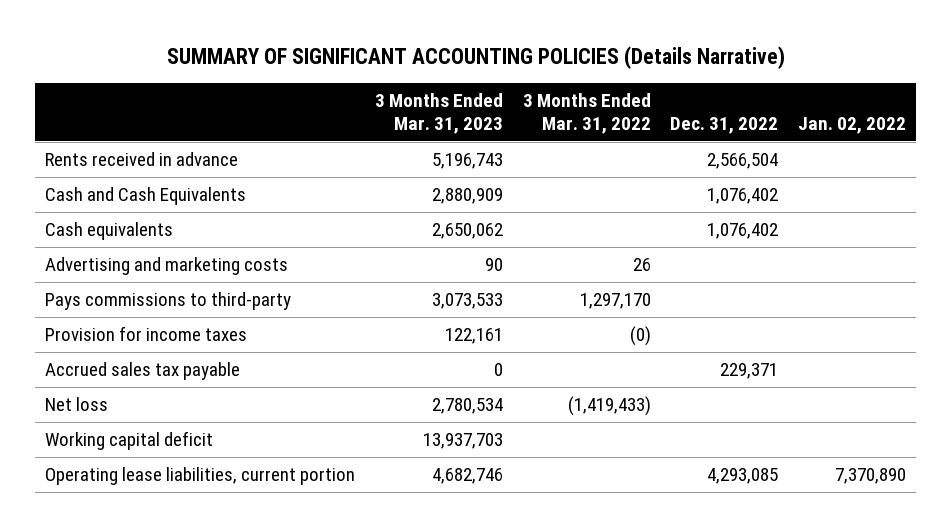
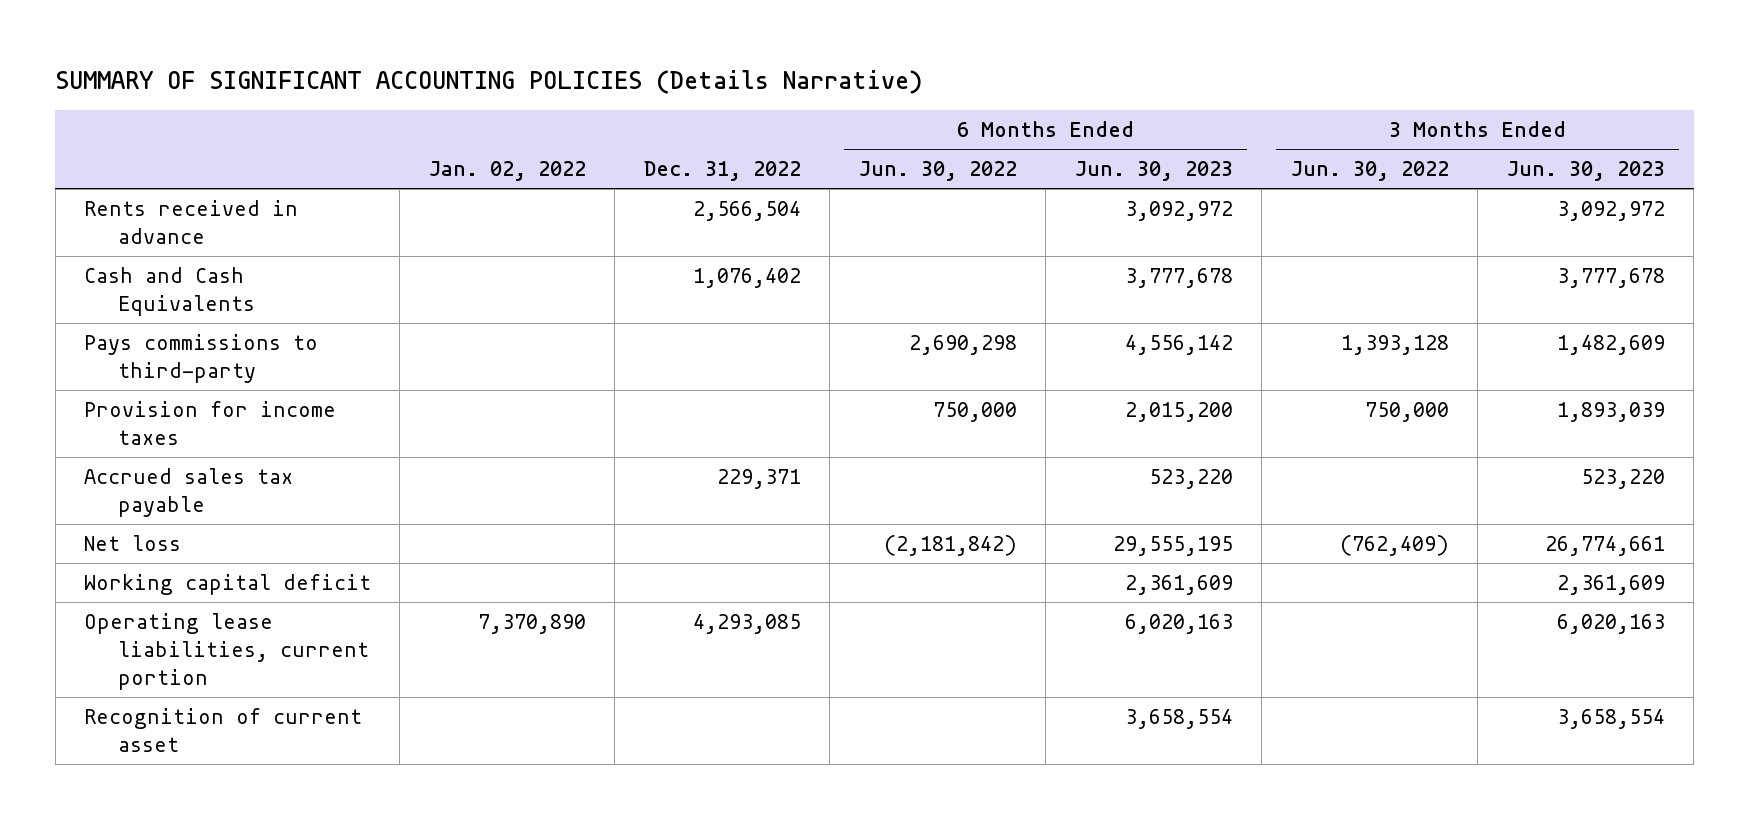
- | 3 Months Ended Mar. 31, 2023 | 3 Months Ended Mar. 31, 2022 | Dec. 31, 2022 | Jan. 02, 2022
+ | Jan. 02, 2022 | Dec. 31, 2022 | 6 Months Ended Jun. 30, 2022 | 6 Months Ended Jun. 30, 2023 | 3 Months Ended Jun. 30, 2022 | 3 Months Ended Jun. 30, 2023
- Cash equivalents | 2,650,062 | | 1,076,402 |
- Advertising and marketing costs | 90 | 26 | |
+ Recognition of current asset | | | | 3,658,554 | | 3,658,554

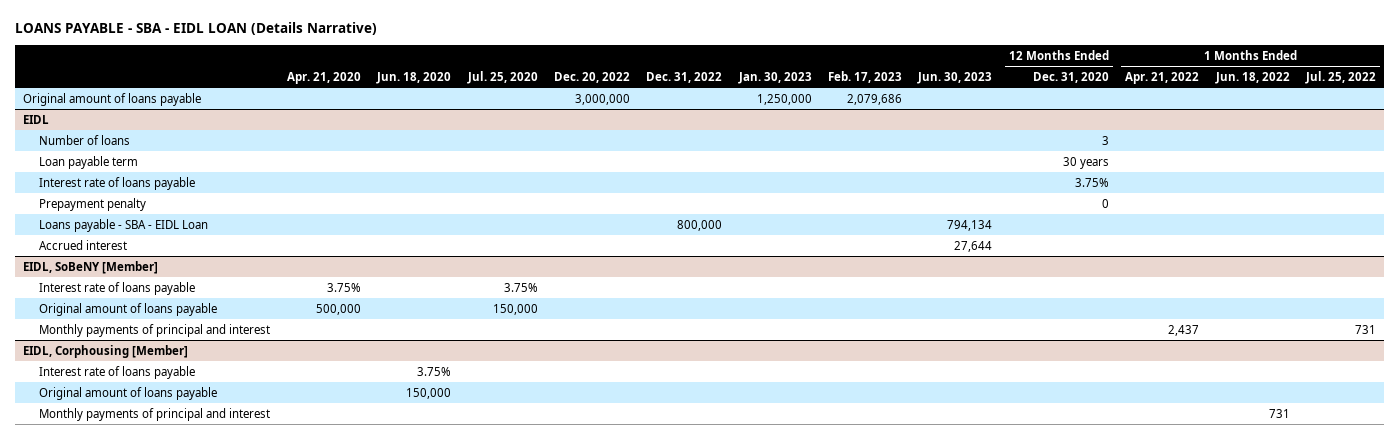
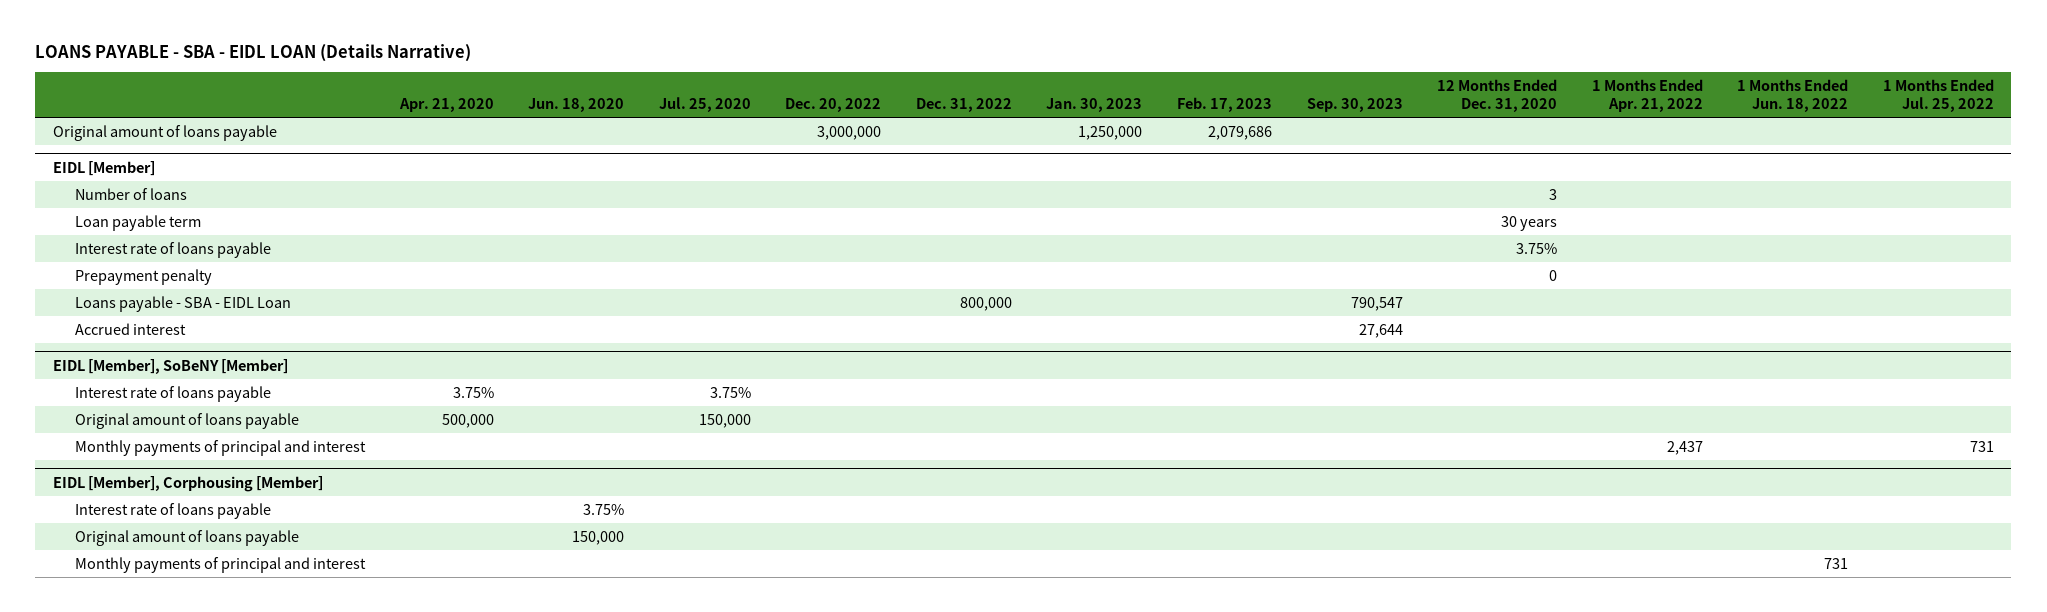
- | Apr. 21, 2020 | Jun. 18, 2020 | Jul. 25, 2020 | Dec. 20, 2022 | Dec. 31, 2022 | Jan. 30, 2023 | Feb. 17, 2023 | Jun. 30, 2023 | 12 Months Ended Dec. 31, 2020 | 1 Months Ended Apr. 21, 2022 | 1 Months Ended Jun. 18, 2022 | 1 Months Ended Jul. 25, 2022
+ | Apr. 21, 2020 | Jun. 18, 2020 | Jul. 25, 2020 | Dec. 20, 2022 | Dec. 31, 2022 | Jan. 30, 2023 | Feb. 17, 2023 | Sep. 30, 2023 | 12 Months Ended Dec. 31, 2020 | 1 Months Ended Apr. 21, 2022 | 1 Months Ended Jun. 18, 2022 | 1 Months Ended Jul. 25, 2022
- EIDL
+ EIDL [Member]
- EIDL, SoBeNY [Member]
+ EIDL [Member], SoBeNY [Member]
- EIDL, Corphousing [Member]
+ EIDL [Member], Corphousing [Member]

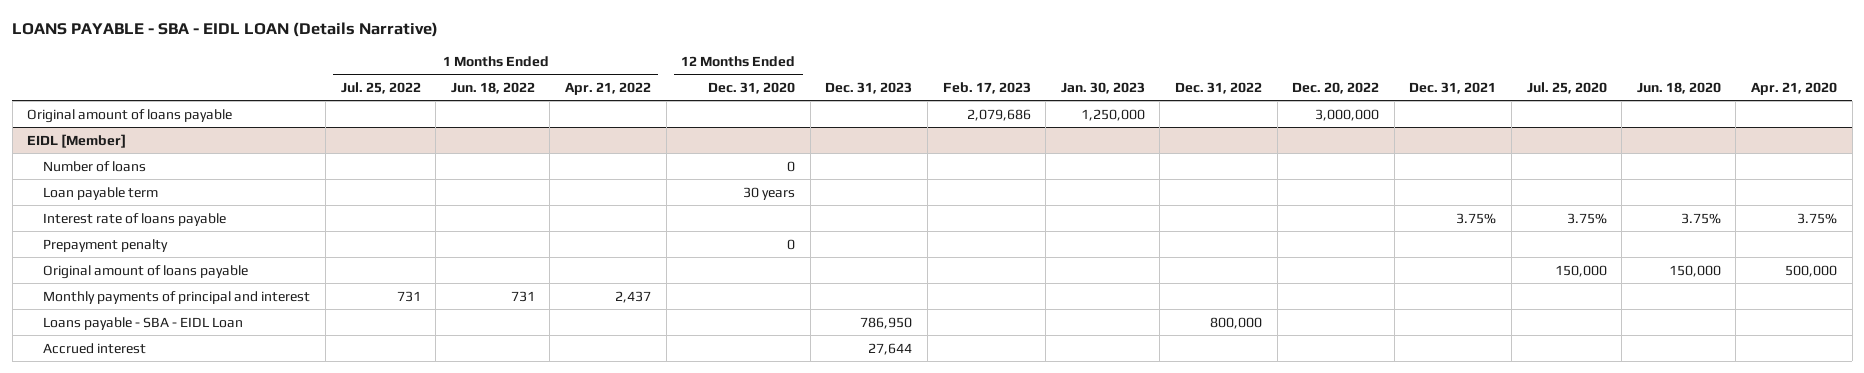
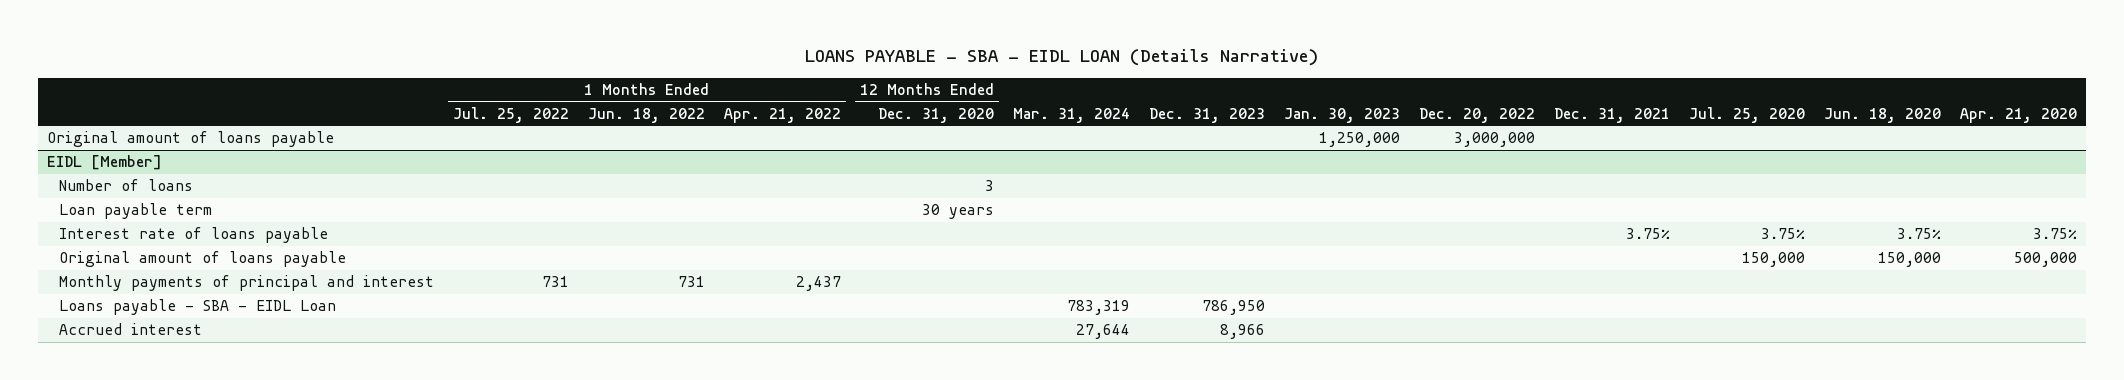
- | 1 Months Ended Jul. 25, 2022 | 1 Months Ended Jun. 18, 2022 | 1 Months Ended Apr. 21, 2022 | 12 Months Ended Dec. 31, 2020 | Dec. 31, 2023 | Feb. 17, 2023 | Jan. 30, 2023 | Dec. 31, 2022 | Dec. 20, 2022 | Dec. 31, 2021 | Jul. 25, 2020 | Jun. 18, 2020 | Apr. 21, 2020
+ | 1 Months Ended Jul. 25, 2022 | 1 Months Ended Jun. 18, 2022 | 1 Months Ended Apr. 21, 2022 | 12 Months Ended Dec. 31, 2020 | Mar. 31, 2024 | Dec. 31, 2023 | Jan. 30, 2023 | Dec. 20, 2022 | Dec. 31, 2021 | Jul. 25, 2020 | Jun. 18, 2020 | Apr. 21, 2020
@ EIDL [Member]
- Number of loans | | | | 0 | | | | | | | | |
+ Number of loans | | | | 3 | | | | | | | |
- Prepayment penalty | | | | 0 | | | | | | | | |
- Accrued interest | | | | | 27,644 | | | | | | | |
+ Accrued interest | | | | | 27,644 | 8,966 | | | | | |

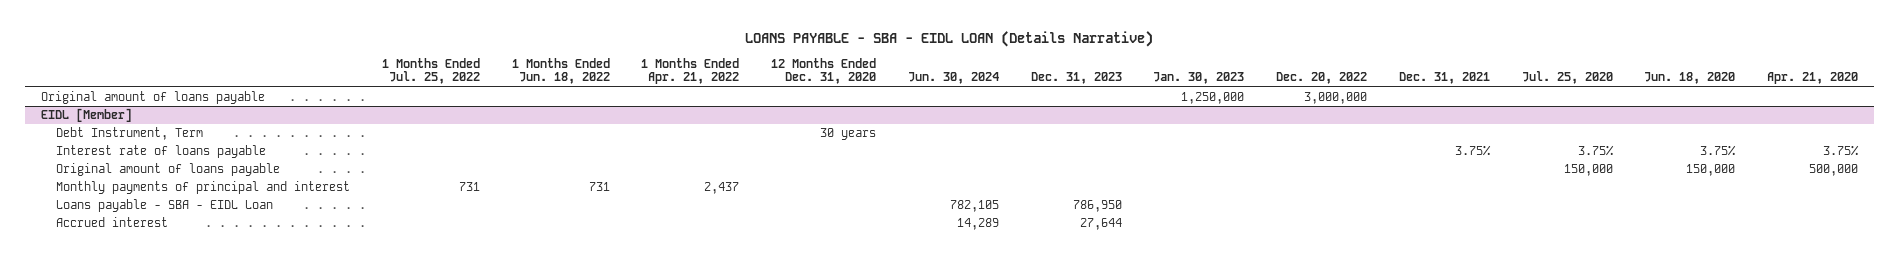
- | 1 Months Ended Jul. 25, 2022 | 1 Months Ended Jun. 18, 2022 | 1 Months Ended Apr. 21, 2022 | 12 Months Ended Dec. 31, 2020 | Mar. 31, 2024 | Dec. 31, 2023 | Jan. 30, 2023 | Dec. 20, 2022 | Dec. 31, 2021 | Jul. 25, 2020 | Jun. 18, 2020 | Apr. 21, 2020
+ | 1 Months Ended Jul. 25, 2022 | 1 Months Ended Jun. 18, 2022 | 1 Months Ended Apr. 21, 2022 | 12 Months Ended Dec. 31, 2020 | Jun. 30, 2024 | Dec. 31, 2023 | Jan. 30, 2023 | Dec. 20, 2022 | Dec. 31, 2021 | Jul. 25, 2020 | Jun. 18, 2020 | Apr. 21, 2020
@ EIDL [Member]
- Number of loans | | | | 3 | | | | | | | |
- Loan payable term | | | | 30 years | | | | | | | |
+ Debt Instrument, Term | | | | 30 years | | | | | | | |
- Accrued interest | | | | | 27,644 | 8,966 | | | | | |
+ Accrued interest | | | | | 14,289 | 27,644 | | | | | |

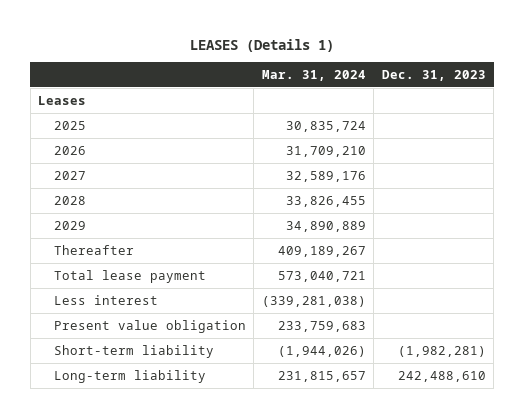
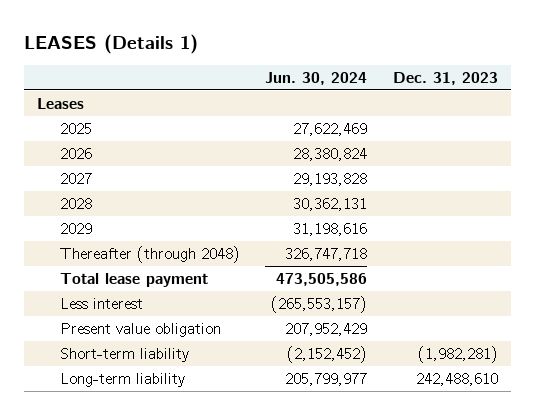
- | Mar. 31, 2024 | Dec. 31, 2023
+ | Jun. 30, 2024 | Dec. 31, 2023
- Thereafter | 409,189,267 |
+ Thereafter (through 2048) | 326,747,718 |

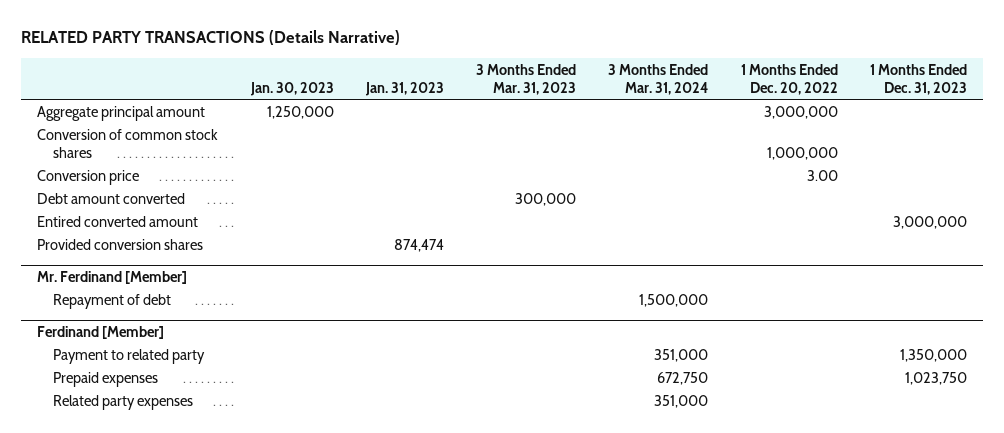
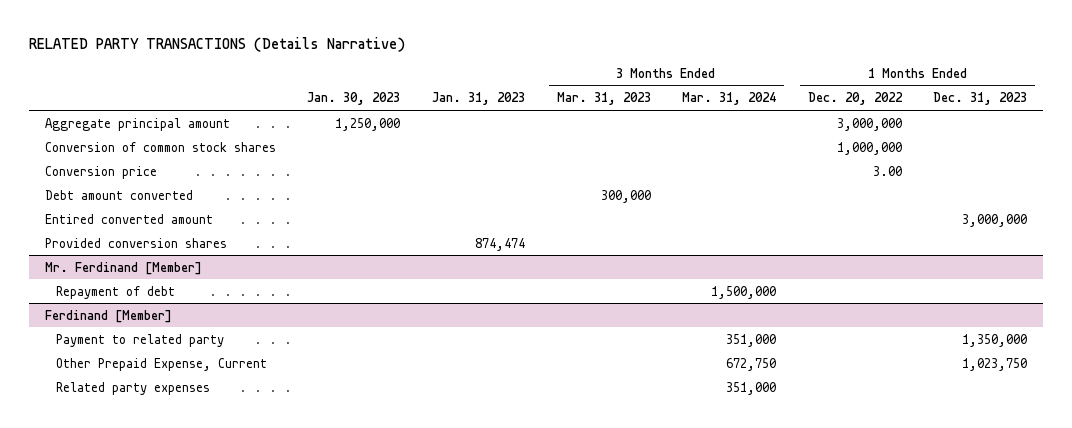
@ Ferdinand [Member]
- Prepaid expenses | | | | 672,750 | | 1,023,750
+ Other Prepaid Expense, Current | | | | 672,750 | | 1,023,750

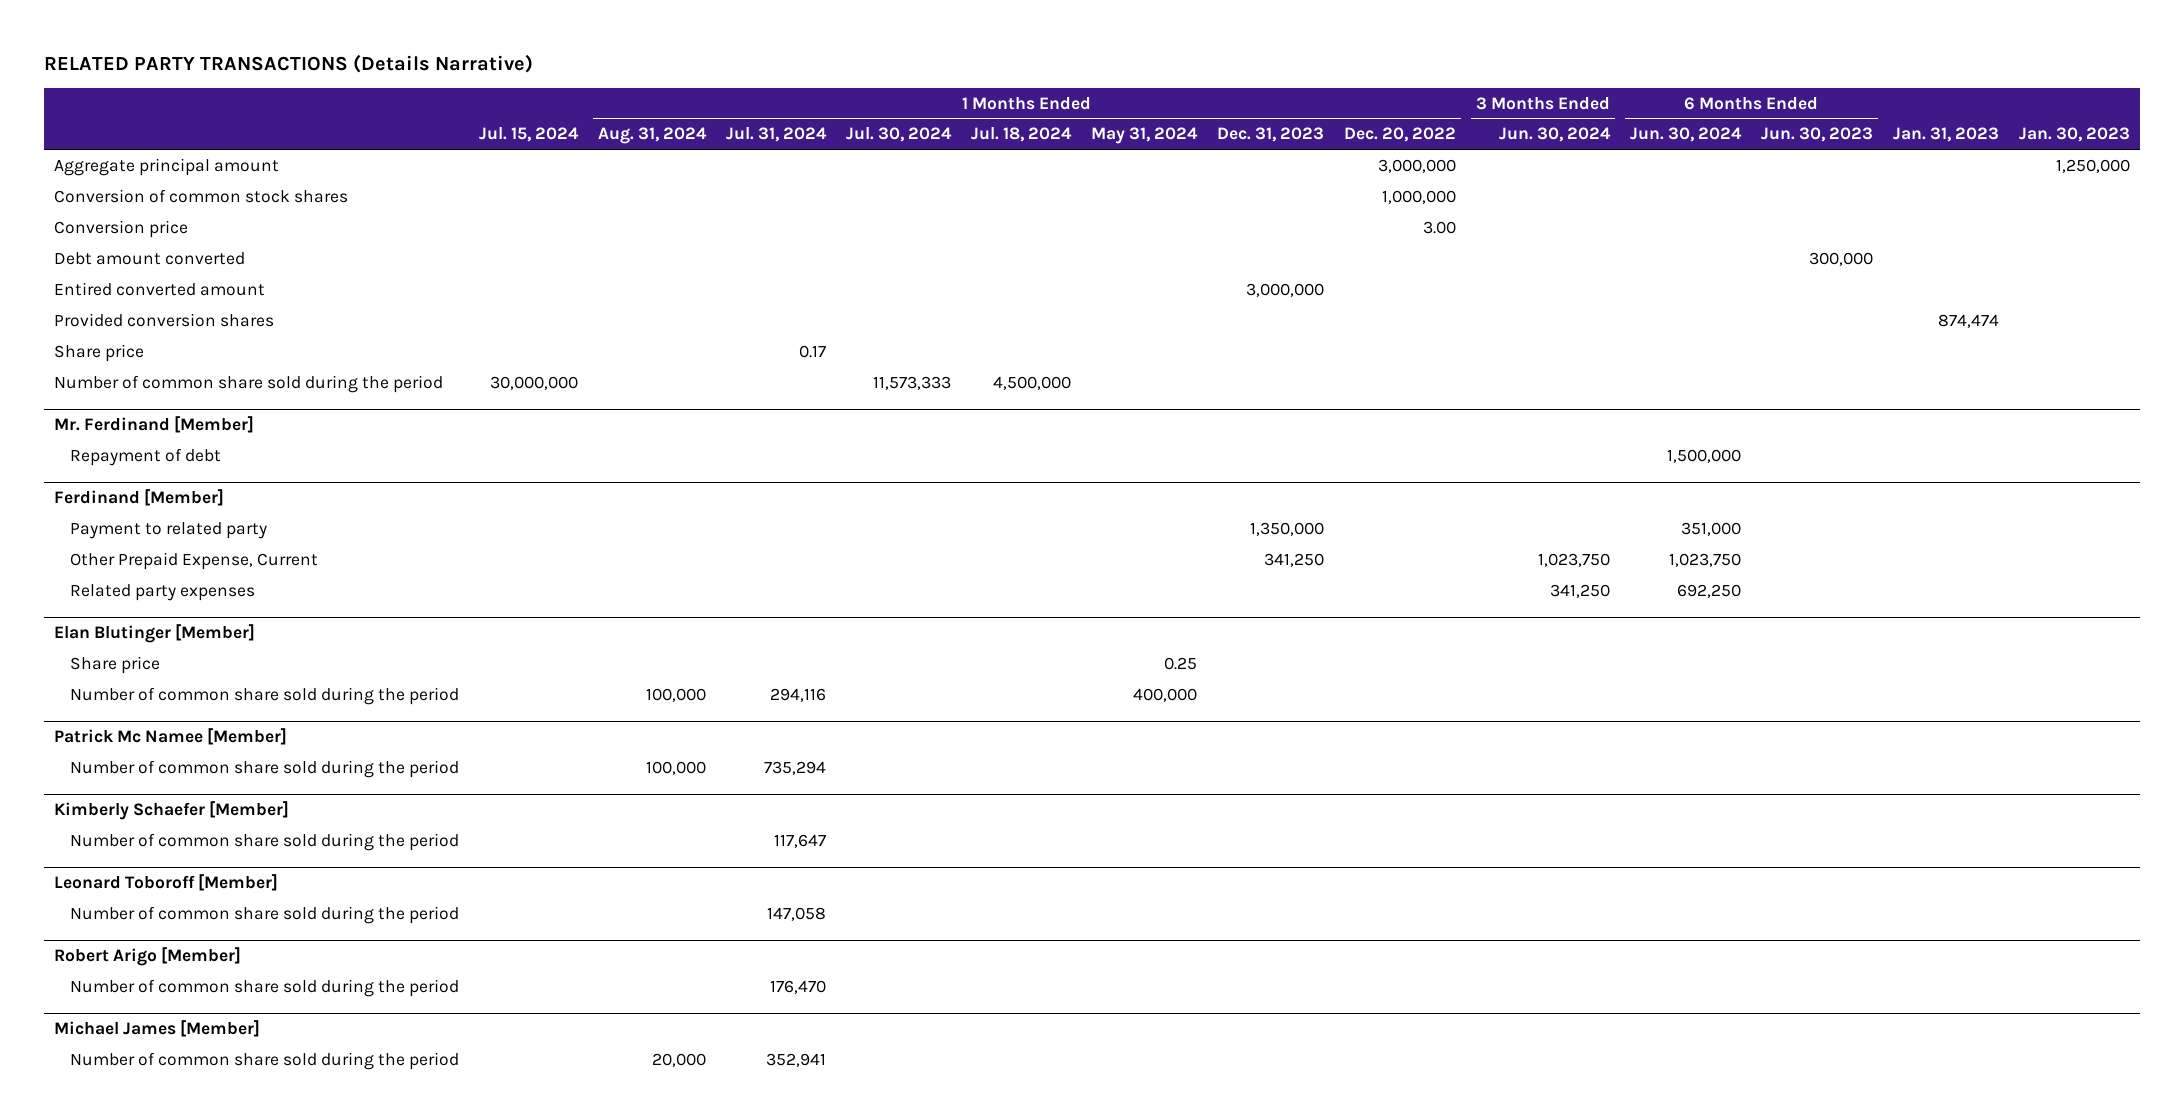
- | Jan. 30, 2023 | Jan. 31, 2023 | 3 Months Ended Mar. 31, 2023 | 3 Months Ended Mar. 31, 2024 | 1 Months Ended Dec. 20, 2022 | 1 Months Ended Dec. 31, 2023
+ | Jul. 15, 2024 | 1 Months Ended Aug. 31, 2024 | 1 Months Ended Jul. 31, 2024 | 1 Months Ended Jul. 30, 2024 | 1 Months Ended Jul. 18, 2024 | 1 Months Ended May 31, 2024 | 1 Months Ended Dec. 31, 2023 | 1 Months Ended Dec. 20, 2022 | 3 Months Ended Jun. 30, 2024 | 6 Months Ended Jun. 30, 2024 | 6 Months Ended Jun. 30, 2023 | Jan. 31, 2023 | Jan. 30, 2023
+ Share price | | | 0.17 | | | | | | | | | |
+ Number of common share sold during the period | 30,000,000 | | | 11,573,333 | 4,500,000 | | | | | | | |
@ Ferdinand [Member]
- Other Prepaid Expense, Current | | | | 672,750 | | 1,023,750
+ Other Prepaid Expense, Current | | | | | | | 341,250 | | 1,023,750 | 1,023,750 | | |
+ Elan Blutinger [Member]
+ Share price | | | | | | 0.25 | | | | | | |
+ Number of common share sold during the period | | 100,000 | 294,116 | | | 400,000 | | | | | | |
+ Patrick Mc Namee [Member]
+ Number of common share sold during the period | | 100,000 | 735,294 | | | | | | | | | |
+ Kimberly Schaefer [Member]
+ Number of common share sold during the period | | | 117,647 | | | | | | | | | |
+ Leonard Toboroff [Member]
+ Number of common share sold during the period | | | 147,058 | | | | | | | | | |
+ Robert Arigo [Member]
+ Number of common share sold during the period | | | 176,470 | | | | | | | | | |
+ Michael James [Member]
+ Number of common share sold during the period | | 20,000 | 352,941 | | | | | | | | | |

